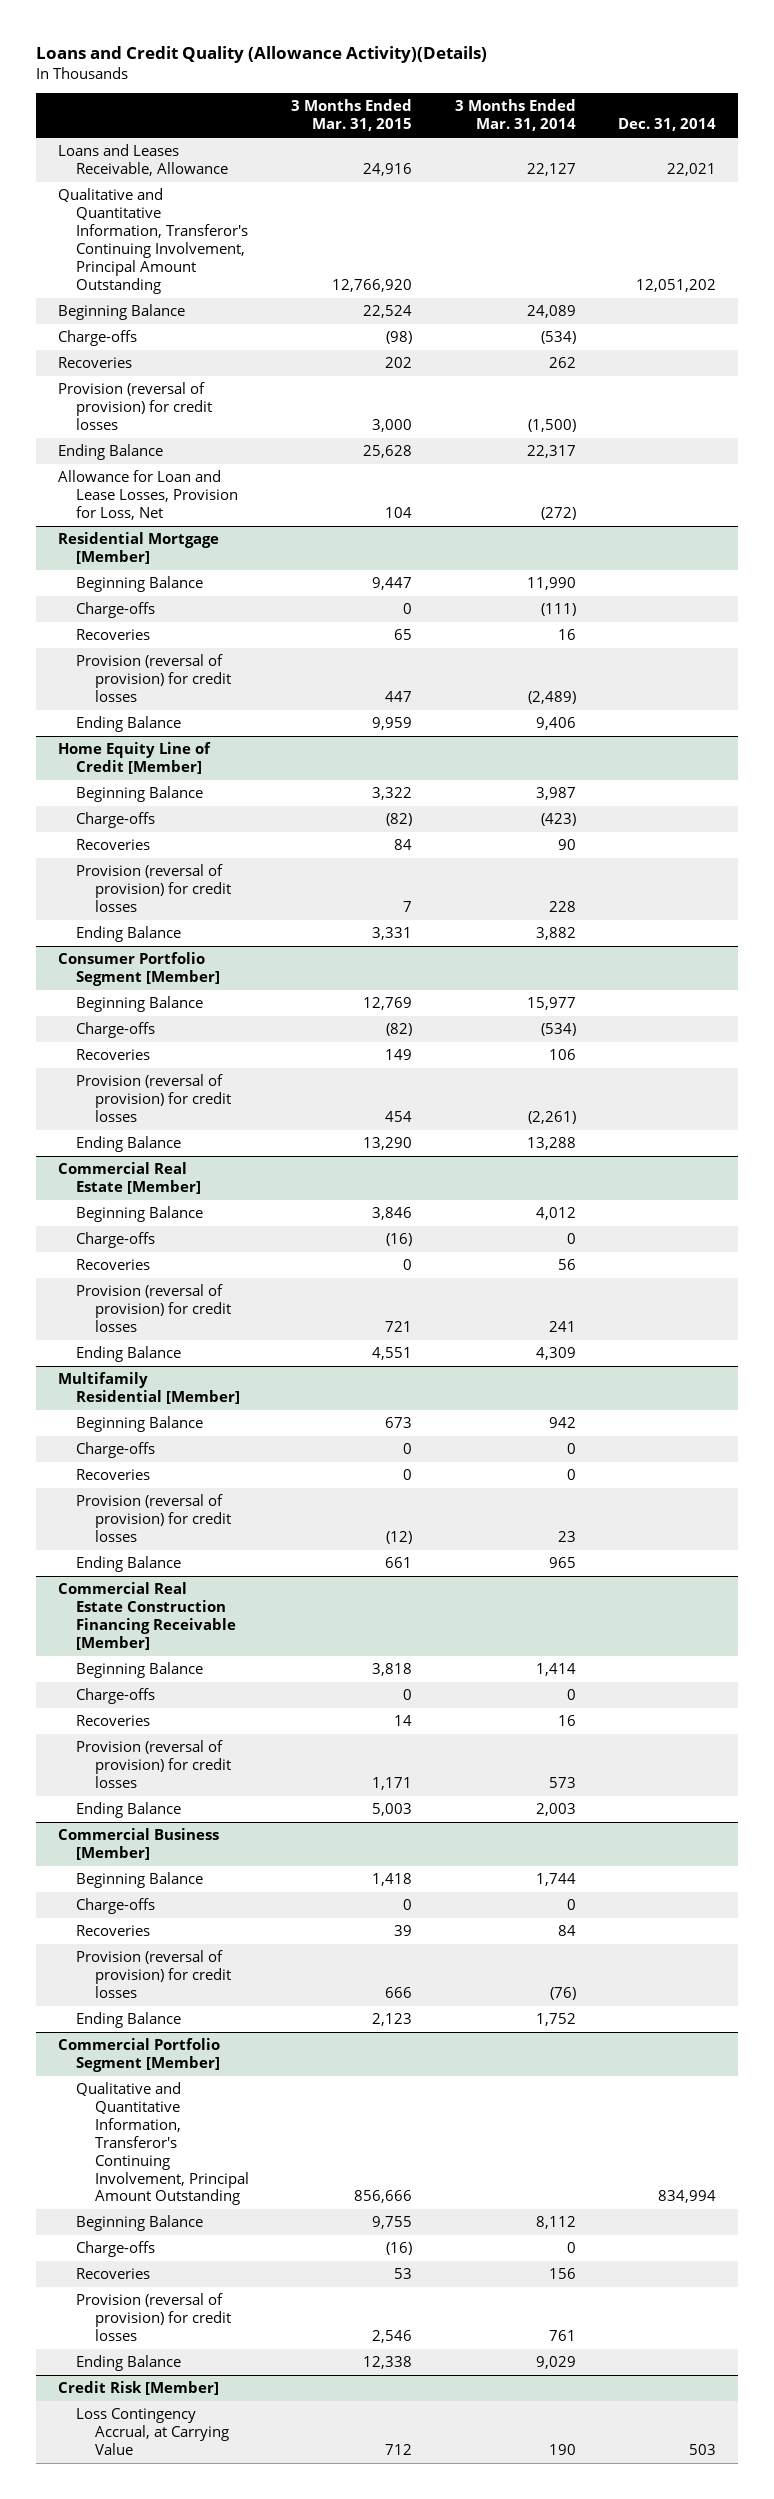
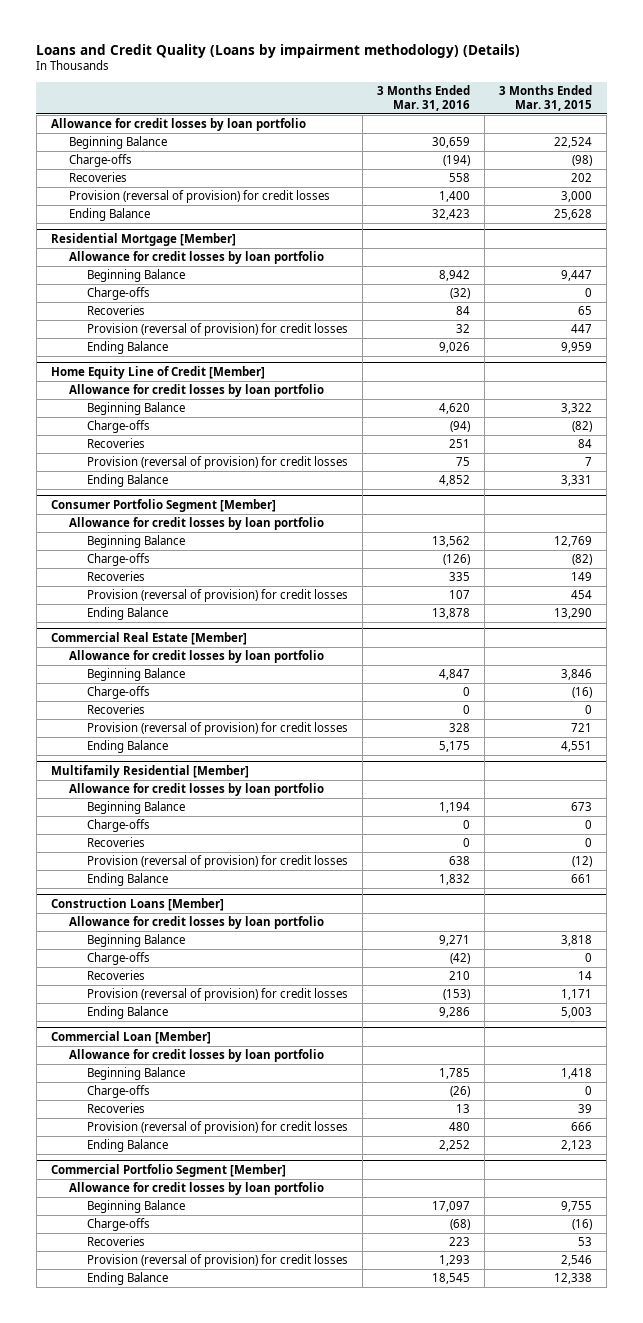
- Loans and Credit Quality (Allowance Activity)(Details)
+ Loans and Credit Quality (Loans by impairment methodology) (Details)
- | 3 Months Ended Mar. 31, 2015 | 3 Months Ended Mar. 31, 2014 | Dec. 31, 2014
+ | 3 Months Ended Mar. 31, 2016 | 3 Months Ended Mar. 31, 2015
- Loans and Leases Receivable, Allowance | 24,916 | 22,127 | 22,021
- Qualitative and Quantitative Information, Transferor's Continuing Involvement, Principal Amount Outstanding | 12,766,920 | | 12,051,202
+ Allowance for credit losses by loan portfolio
- Allowance for Loan and Lease Losses, Provision for Loss, Net | 104 | (272) |
@ Residential Mortgage [Member]
+ Allowance for credit losses by loan portfolio
@ Home Equity Line of Credit [Member]
+ Allowance for credit losses by loan portfolio
@ Consumer Portfolio Segment [Member]
+ Allowance for credit losses by loan portfolio
@ Commercial Real Estate [Member]
+ Allowance for credit losses by loan portfolio
@ Multifamily Residential [Member]
+ Allowance for credit losses by loan portfolio
- Commercial Real Estate Construction Financing Receivable [Member]
+ Construction Loans [Member]
+ Allowance for credit losses by loan portfolio
- Commercial Business [Member]
+ Commercial Loan [Member]
+ Allowance for credit losses by loan portfolio
@ Commercial Portfolio Segment [Member]
- Qualitative and Quantitative Information, Transferor's Continuing Involvement, Principal Amount Outstanding | 856,666 | | 834,994
+ Allowance for credit losses by loan portfolio
- Credit Risk [Member]
- Loss Contingency Accrual, at Carrying Value | 712 | 190 | 503

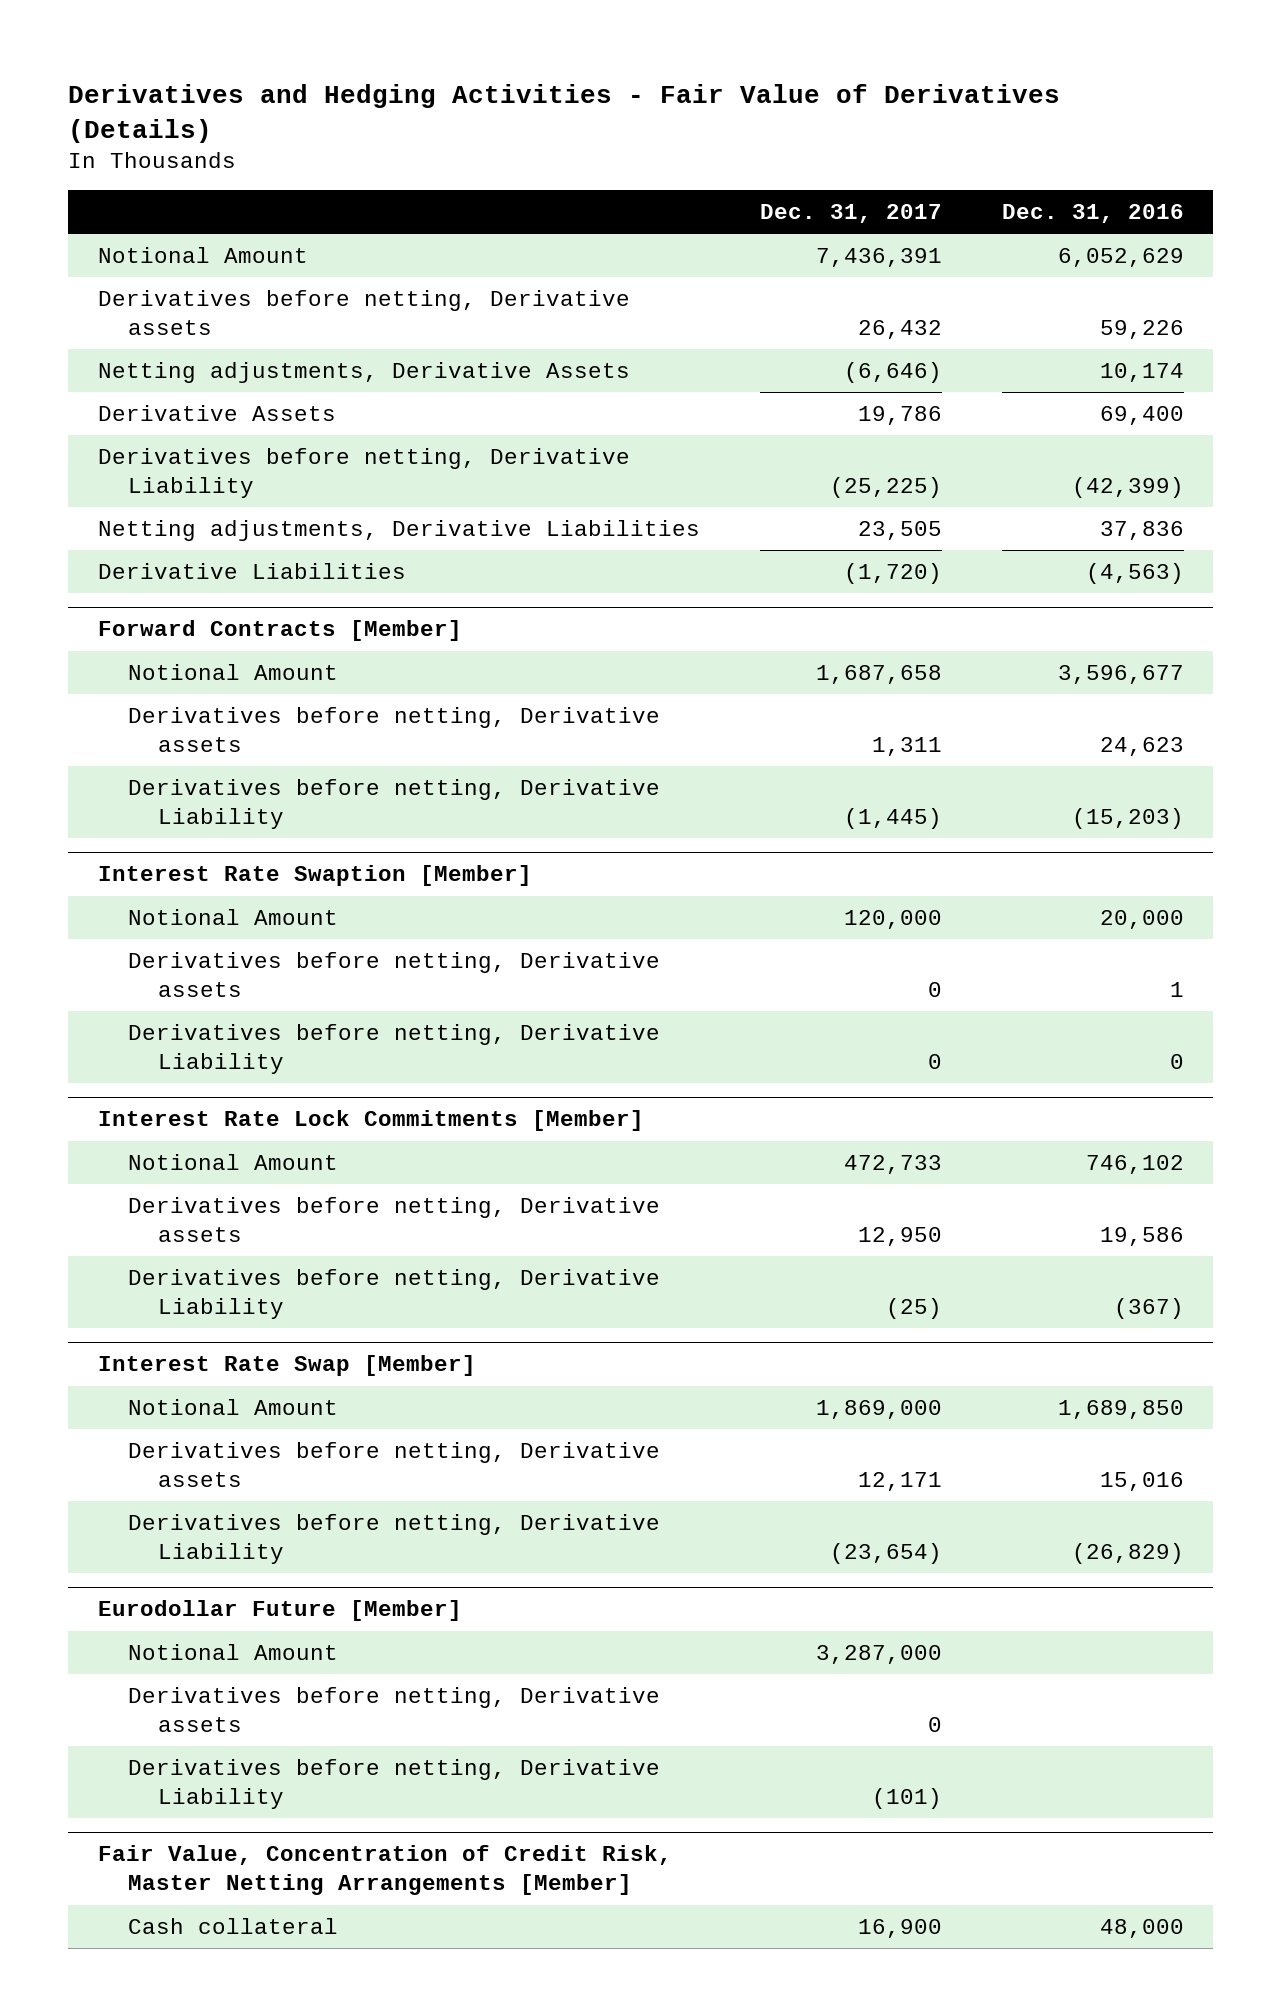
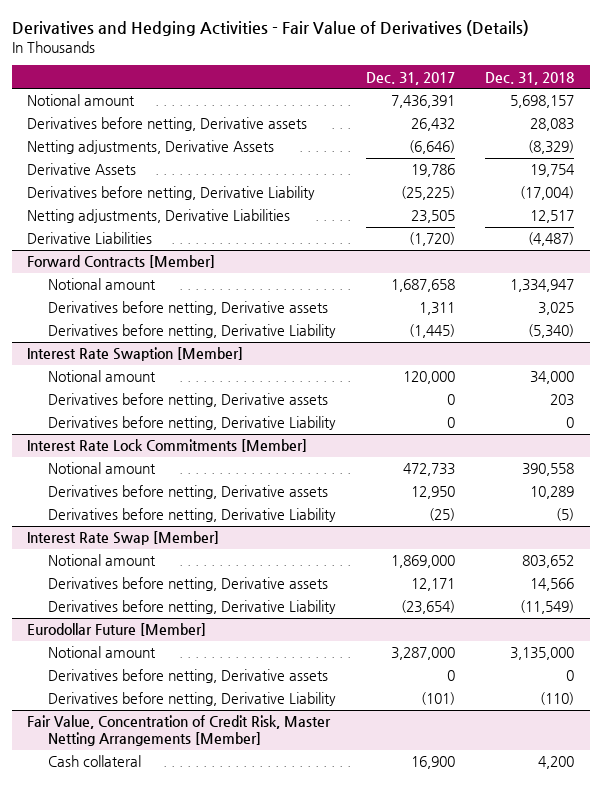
- | Dec. 31, 2017 | Dec. 31, 2016
+ | Dec. 31, 2017 | Dec. 31, 2018
- Notional Amount | 7,436,391 | 6,052,629
+ Notional amount | 7,436,391 | 5,698,157
@ Forward Contracts [Member]
- Notional Amount | 1,687,658 | 3,596,677
+ Notional amount | 1,687,658 | 1,334,947
@ Interest Rate Swaption [Member]
- Notional Amount | 120,000 | 20,000
+ Notional amount | 120,000 | 34,000
@ Interest Rate Lock Commitments [Member]
- Notional Amount | 472,733 | 746,102
+ Notional amount | 472,733 | 390,558
@ Interest Rate Swap [Member]
- Notional Amount | 1,869,000 | 1,689,850
+ Notional amount | 1,869,000 | 803,652
@ Eurodollar Future [Member]
- Notional Amount | 3,287,000 |
+ Notional amount | 3,287,000 | 3,135,000

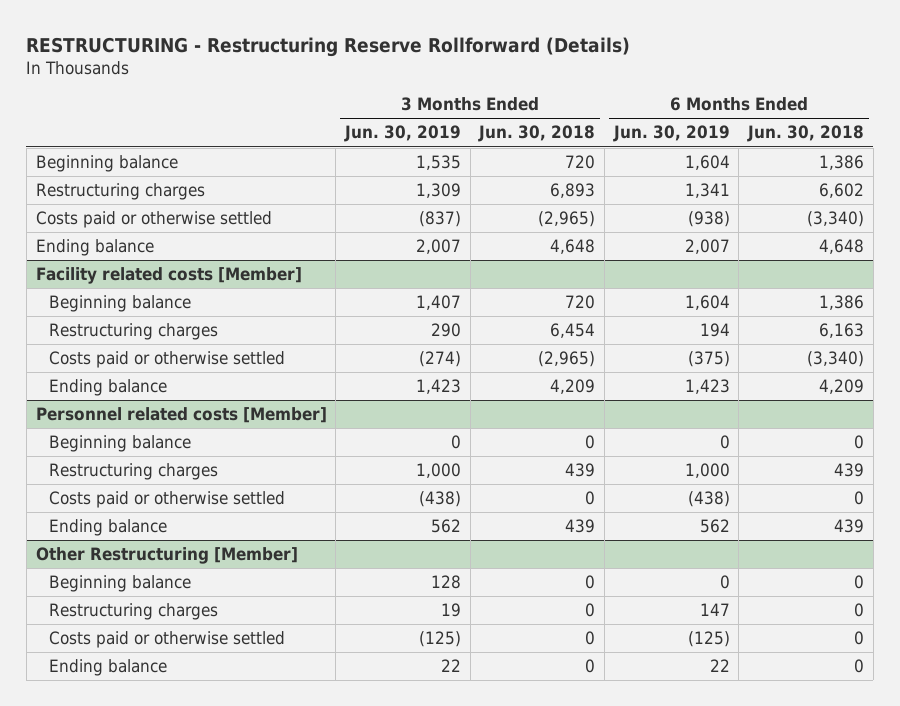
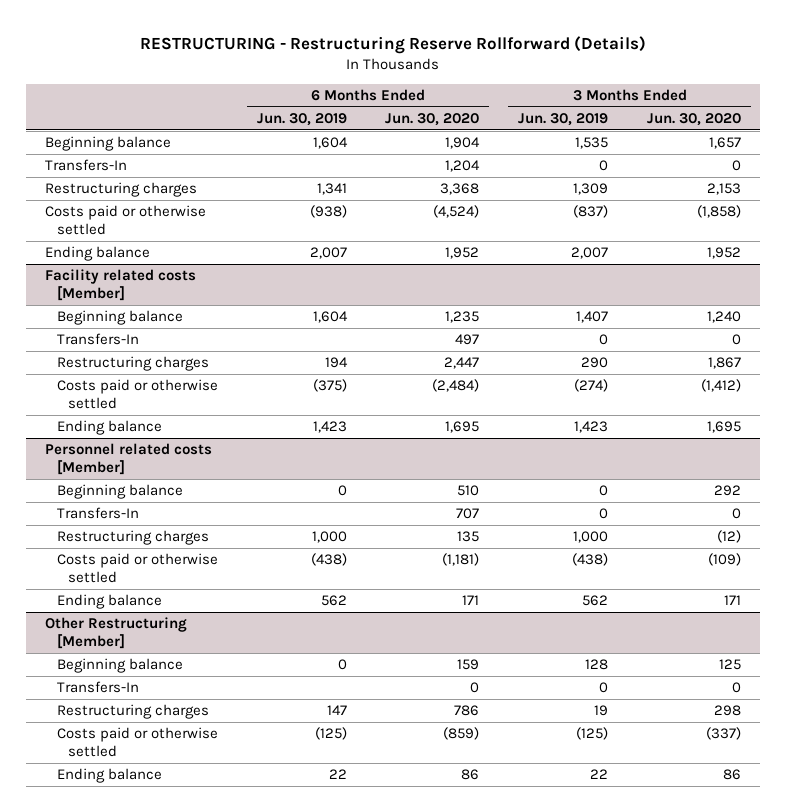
- | 3 Months Ended Jun. 30, 2019 | 3 Months Ended Jun. 30, 2018 | 6 Months Ended Jun. 30, 2019 | 6 Months Ended Jun. 30, 2018
+ | 6 Months Ended Jun. 30, 2019 | 6 Months Ended Jun. 30, 2020 | 3 Months Ended Jun. 30, 2019 | 3 Months Ended Jun. 30, 2020
+ Transfers-In | | 1,204 | 0 | 0
@ Facility related costs [Member]
+ Transfers-In | | 497 | 0 | 0
@ Personnel related costs [Member]
+ Transfers-In | | 707 | 0 | 0
@ Other Restructuring [Member]
+ Transfers-In | | 0 | 0 | 0

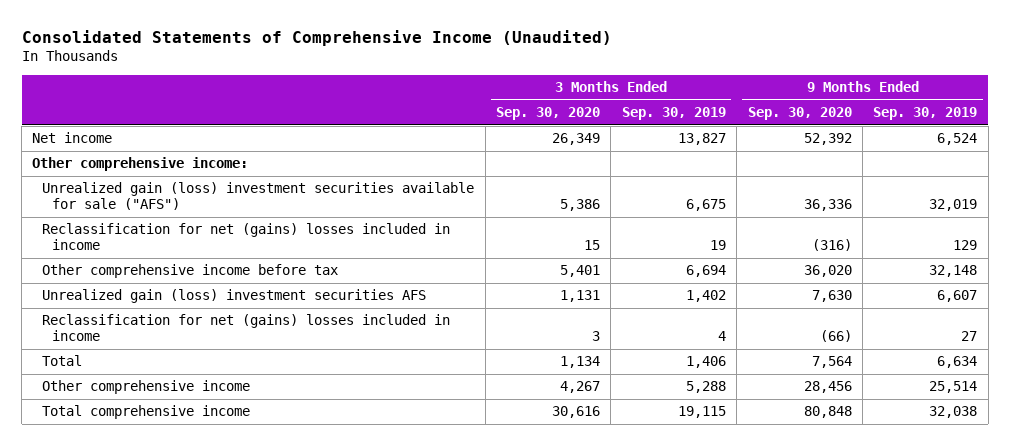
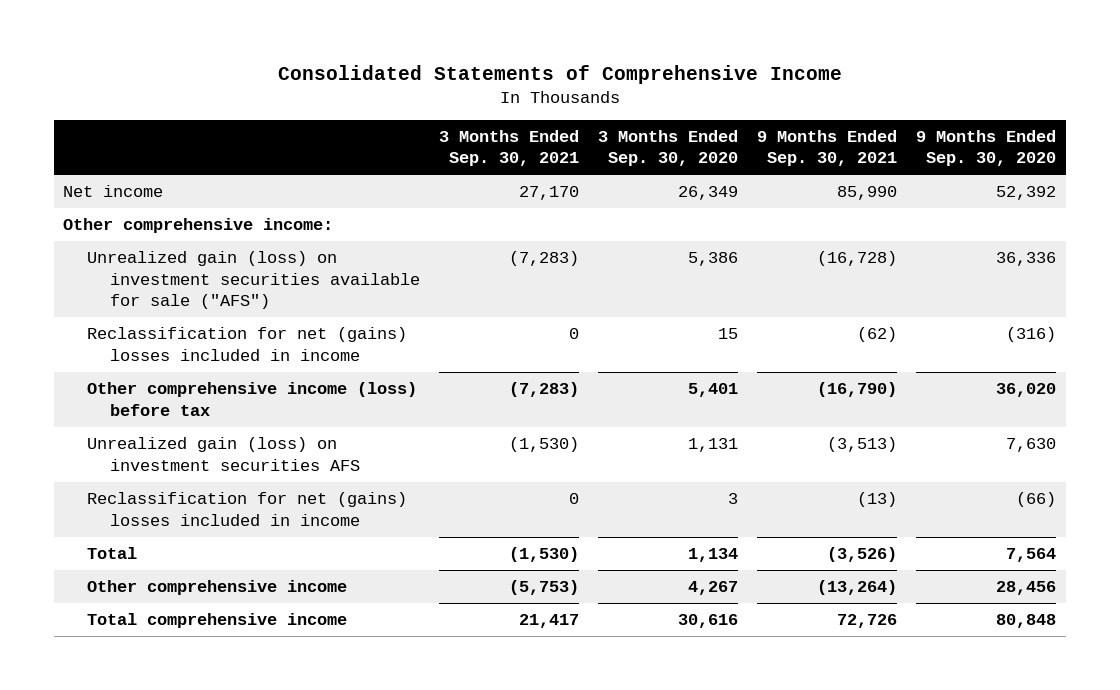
- Consolidated Statements of Comprehensive Income (Unaudited)
+ Consolidated Statements of Comprehensive Income
- | 3 Months Ended Sep. 30, 2020 | 3 Months Ended Sep. 30, 2019 | 9 Months Ended Sep. 30, 2020 | 9 Months Ended Sep. 30, 2019
+ | 3 Months Ended Sep. 30, 2021 | 3 Months Ended Sep. 30, 2020 | 9 Months Ended Sep. 30, 2021 | 9 Months Ended Sep. 30, 2020
- Unrealized gain (loss) investment securities available for sale ("AFS") | 5,386 | 6,675 | 36,336 | 32,019
+ Unrealized gain (loss) on investment securities available for sale ("AFS") | (7,283) | 5,386 | (16,728) | 36,336
- Other comprehensive income before tax | 5,401 | 6,694 | 36,020 | 32,148
- Unrealized gain (loss) investment securities AFS | 1,131 | 1,402 | 7,630 | 6,607
+ Other comprehensive income (loss) before tax | (7,283) | 5,401 | (16,790) | 36,020
+ Unrealized gain (loss) on investment securities AFS | (1,530) | 1,131 | (3,513) | 7,630

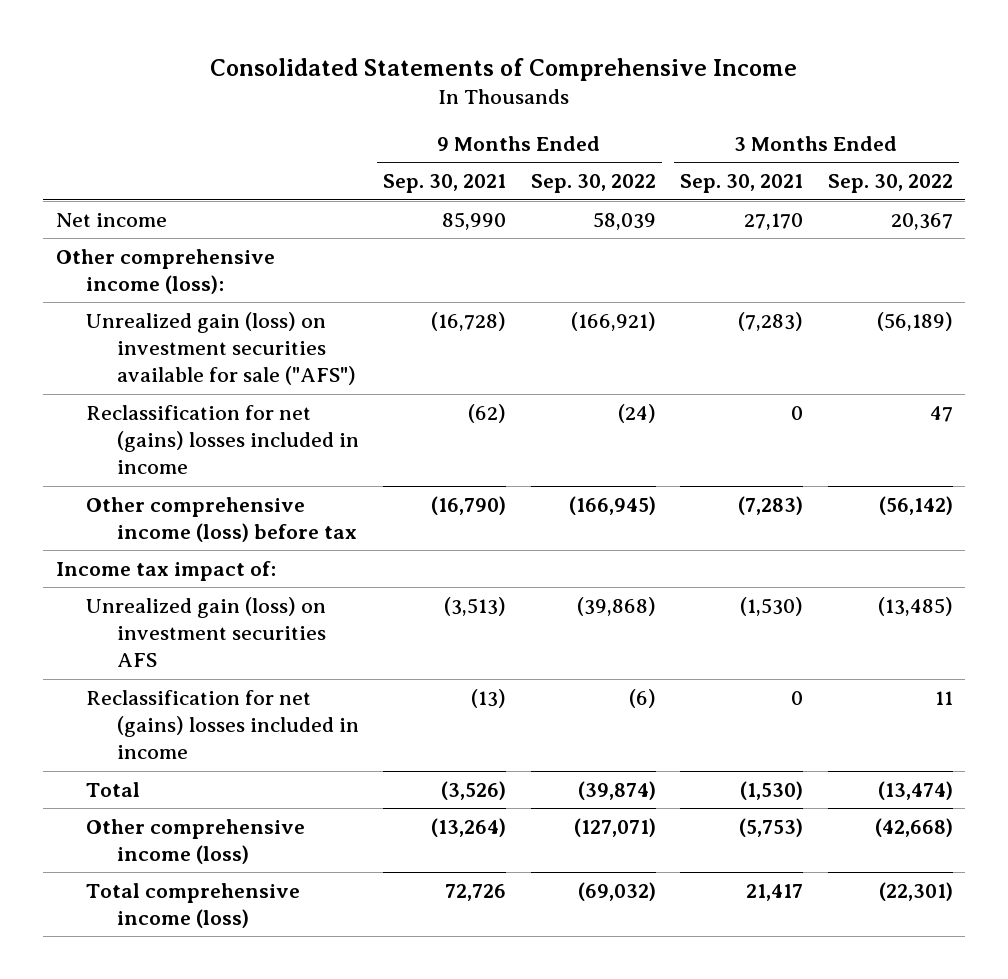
- | 3 Months Ended Sep. 30, 2021 | 3 Months Ended Sep. 30, 2020 | 9 Months Ended Sep. 30, 2021 | 9 Months Ended Sep. 30, 2020
+ | 9 Months Ended Sep. 30, 2021 | 9 Months Ended Sep. 30, 2022 | 3 Months Ended Sep. 30, 2021 | 3 Months Ended Sep. 30, 2022
- Other comprehensive income:
+ Other comprehensive income (loss):
+ Income tax impact of:
- Other comprehensive income | (5,753) | 4,267 | (13,264) | 28,456
- Total comprehensive income | 21,417 | 30,616 | 72,726 | 80,848
+ Other comprehensive income (loss) | (13,264) | (127,071) | (5,753) | (42,668)
+ Total comprehensive income (loss) | 72,726 | (69,032) | 21,417 | (22,301)

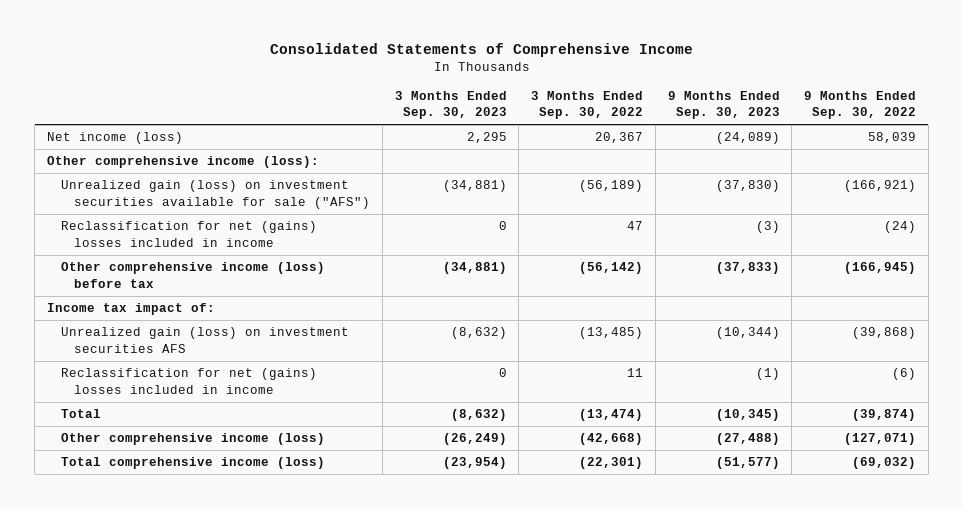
- | 9 Months Ended Sep. 30, 2021 | 9 Months Ended Sep. 30, 2022 | 3 Months Ended Sep. 30, 2021 | 3 Months Ended Sep. 30, 2022
+ | 3 Months Ended Sep. 30, 2023 | 3 Months Ended Sep. 30, 2022 | 9 Months Ended Sep. 30, 2023 | 9 Months Ended Sep. 30, 2022
- Net income | 85,990 | 58,039 | 27,170 | 20,367
+ Net income (loss) | 2,295 | 20,367 | (24,089) | 58,039

